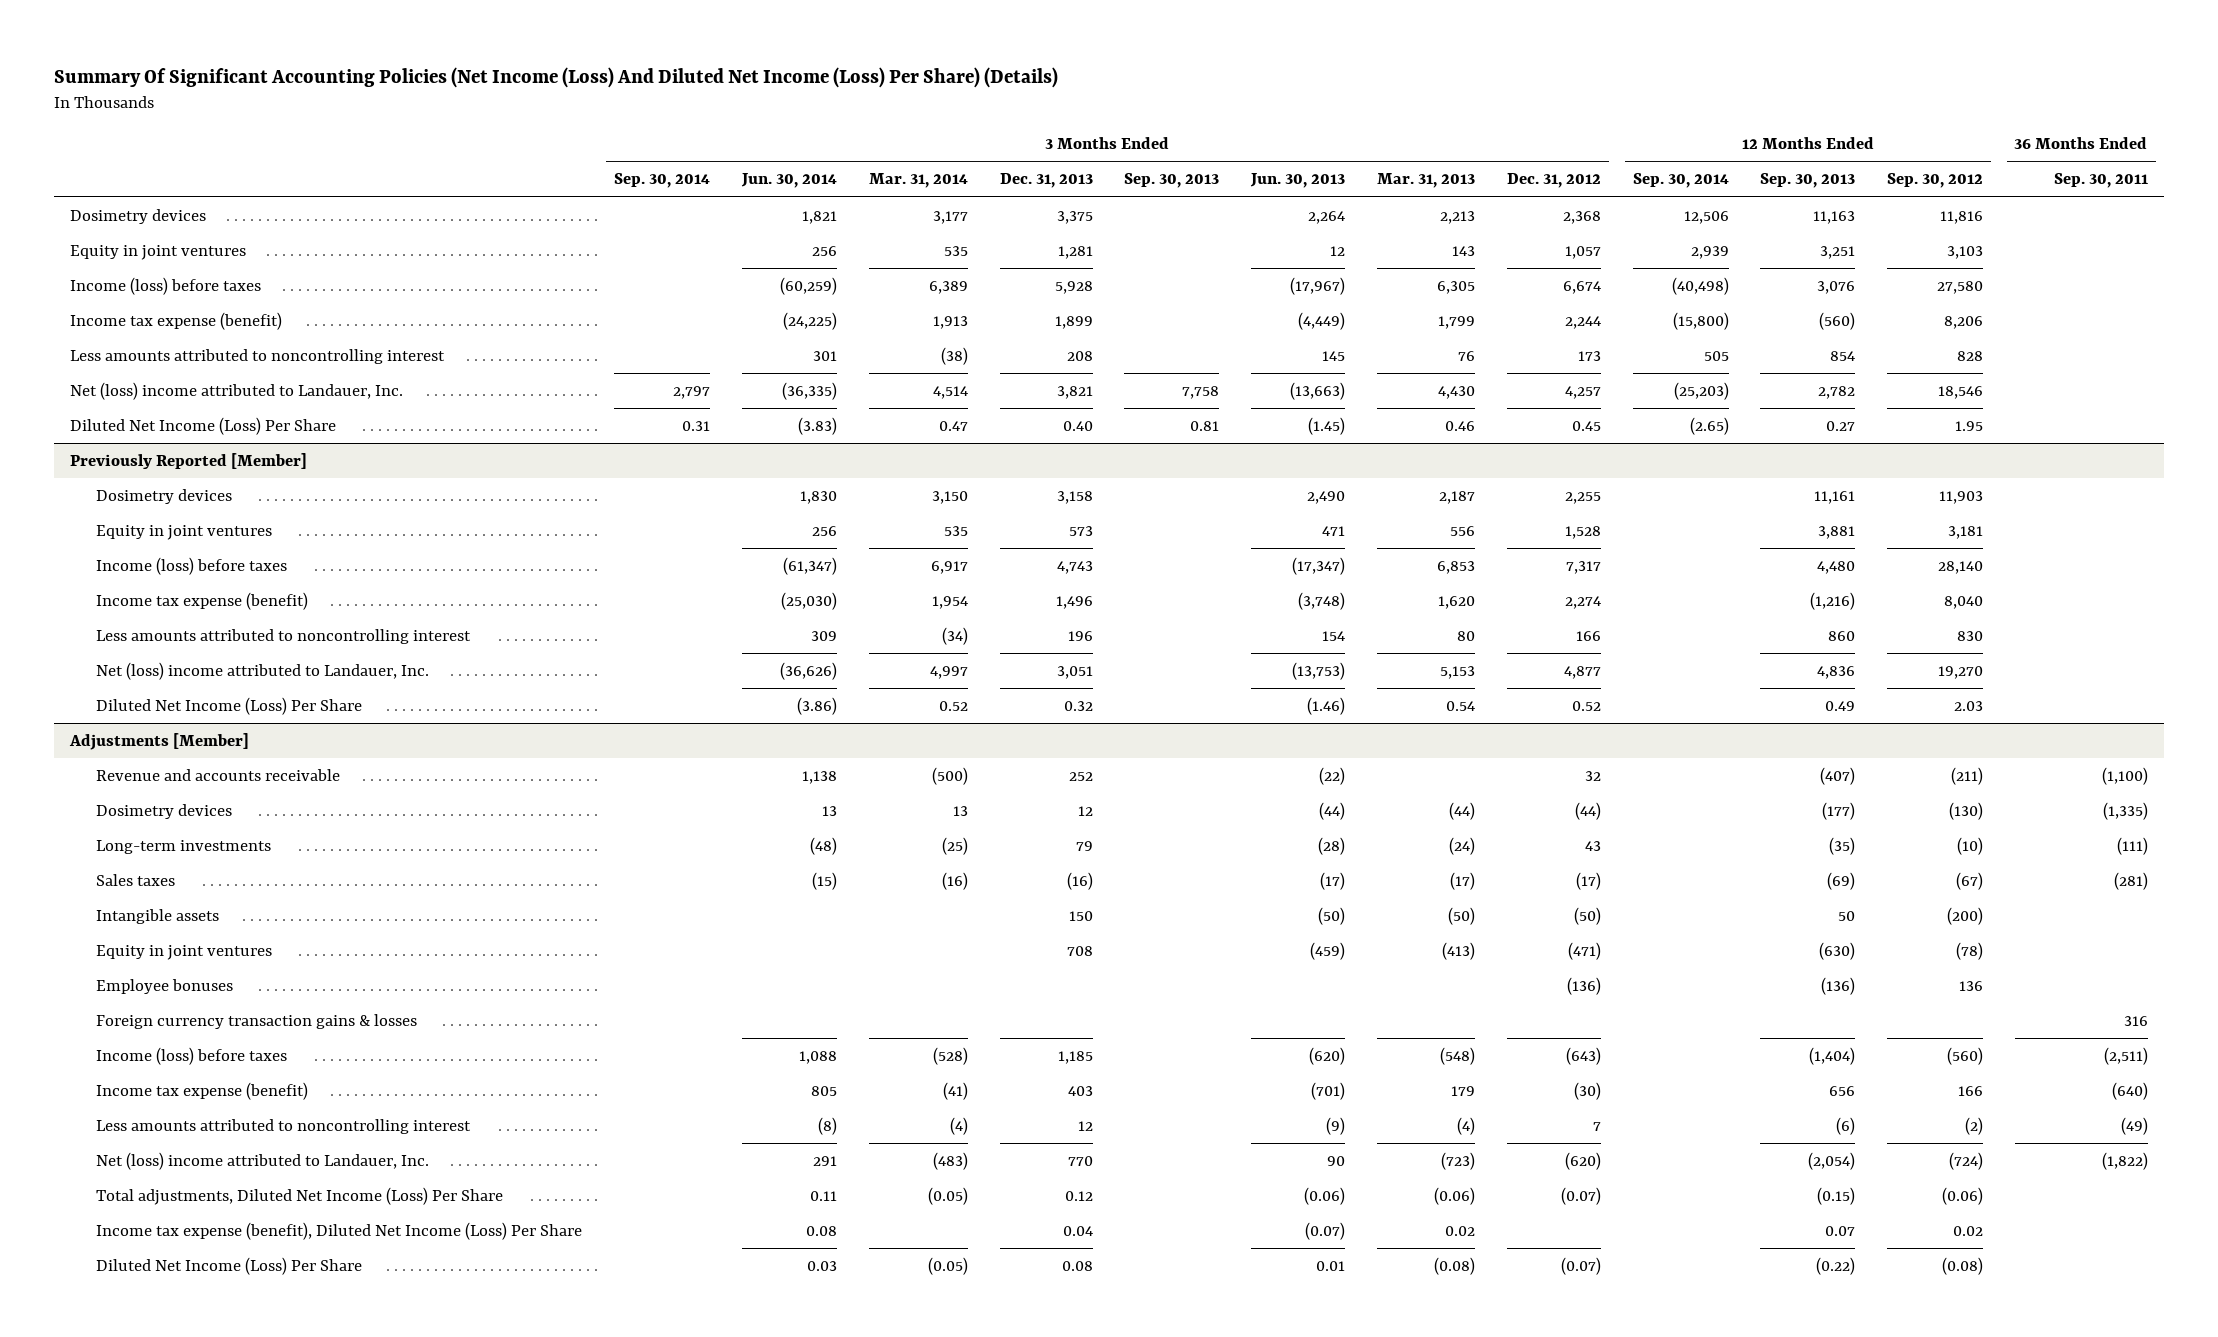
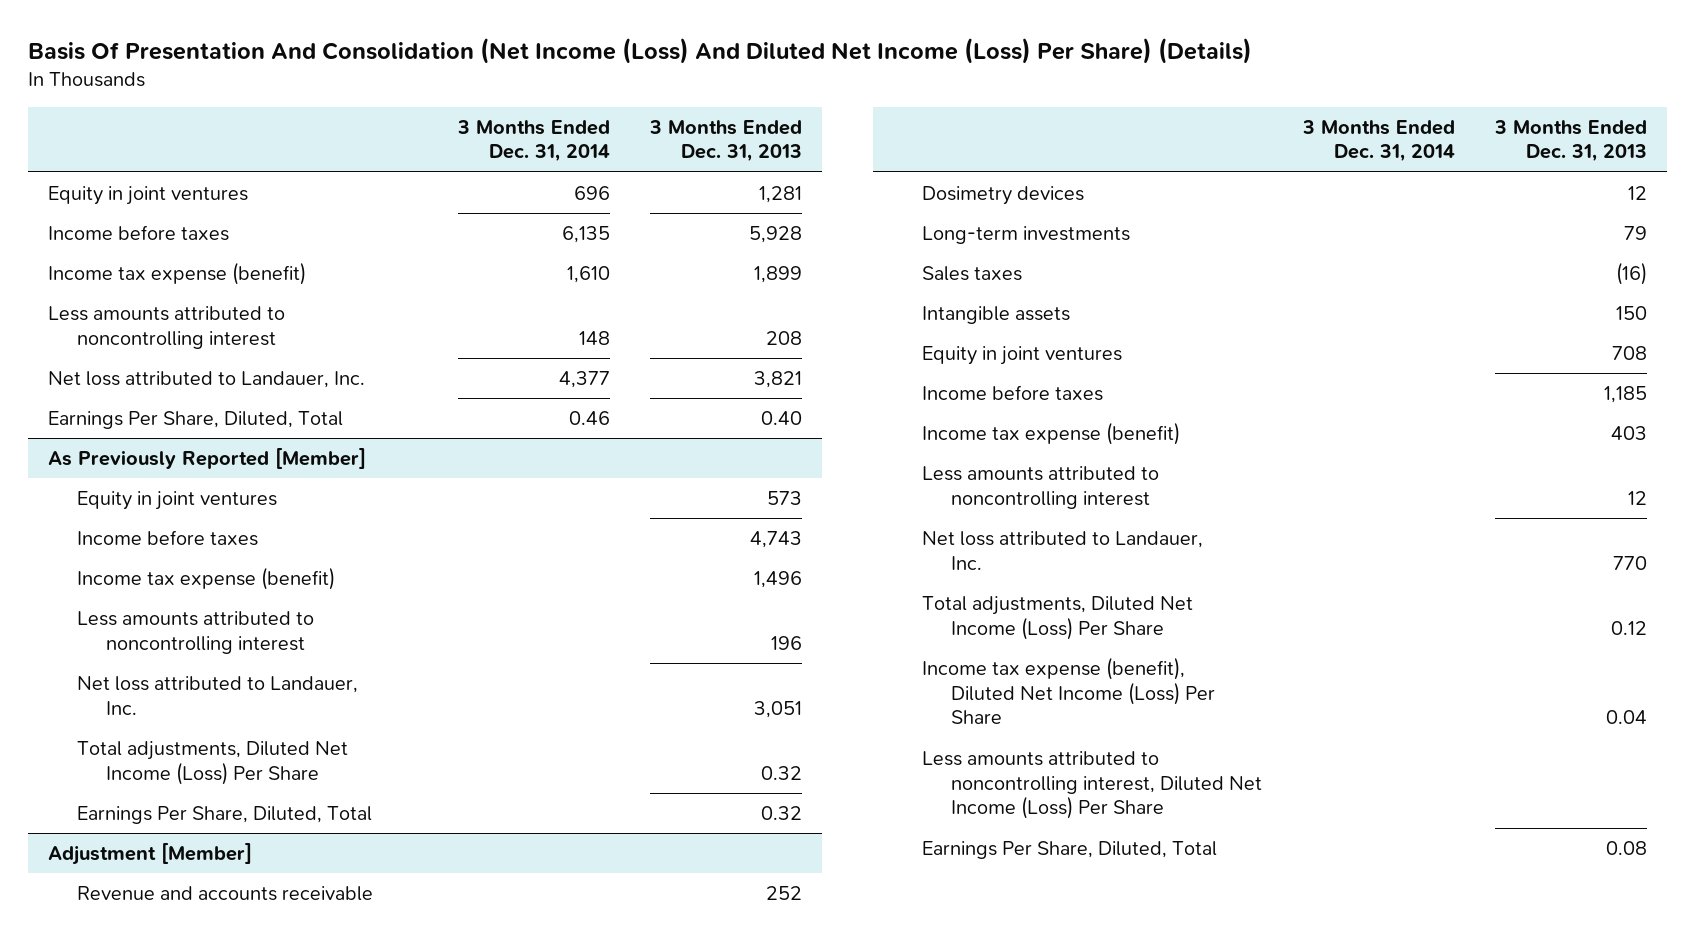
- Summary Of Significant Accounting Policies (Net Income (Loss) And Diluted Net Income (Loss) Per Share) (Details)
+ Basis Of Presentation And Consolidation (Net Income (Loss) And Diluted Net Income (Loss) Per Share) (Details)
- | 3 Months Ended Sep. 30, 2014 | 3 Months Ended Jun. 30, 2014 | 3 Months Ended Mar. 31, 2014 | 3 Months Ended Dec. 31, 2013 | 3 Months Ended Sep. 30, 2013 | 3 Months Ended Jun. 30, 2013 | 3 Months Ended Mar. 31, 2013 | 3 Months Ended Dec. 31, 2012 | 12 Months Ended Sep. 30, 2014 | 12 Months Ended Sep. 30, 2013 | 12 Months Ended Sep. 30, 2012 | 36 Months Ended Sep. 30, 2011
+ | 3 Months Ended Dec. 31, 2014 | 3 Months Ended Dec. 31, 2013
- Dosimetry devices | | 1,821 | 3,177 | 3,375 | | 2,264 | 2,213 | 2,368 | 12,506 | 11,163 | 11,816 |
- Income (loss) before taxes | | (60,259) | 6,389 | 5,928 | | (17,967) | 6,305 | 6,674 | (40,498) | 3,076 | 27,580 |
+ Income before taxes | 6,135 | 5,928
- Net (loss) income attributed to Landauer, Inc. | 2,797 | (36,335) | 4,514 | 3,821 | 7,758 | (13,663) | 4,430 | 4,257 | (25,203) | 2,782 | 18,546 |
- Diluted Net Income (Loss) Per Share | 0.31 | (3.83) | 0.47 | 0.40 | 0.81 | (1.45) | 0.46 | 0.45 | (2.65) | 0.27 | 1.95 |
- Previously Reported [Member]
- Dosimetry devices | | 1,830 | 3,150 | 3,158 | | 2,490 | 2,187 | 2,255 | | 11,161 | 11,903 |
+ Net loss attributed to Landauer, Inc. | 4,377 | 3,821
+ Earnings Per Share, Diluted, Total | 0.46 | 0.40
+ As Previously Reported [Member]
- Income (loss) before taxes | | (61,347) | 6,917 | 4,743 | | (17,347) | 6,853 | 7,317 | | 4,480 | 28,140 |
+ Income before taxes | | 4,743
- Net (loss) income attributed to Landauer, Inc. | | (36,626) | 4,997 | 3,051 | | (13,753) | 5,153 | 4,877 | | 4,836 | 19,270 |
- Diluted Net Income (Loss) Per Share | | (3.86) | 0.52 | 0.32 | | (1.46) | 0.54 | 0.52 | | 0.49 | 2.03 |
- Adjustments [Member]
+ Net loss attributed to Landauer, Inc. | | 3,051
+ Total adjustments, Diluted Net Income (Loss) Per Share | | 0.32
+ Earnings Per Share, Diluted, Total | | 0.32
+ Adjustment [Member]
- Employee bonuses | | | | | | | | (136) | | (136) | 136 |
- Foreign currency transaction gains & losses | | | | | | | | | | | | 316
- Income (loss) before taxes | | 1,088 | (528) | 1,185 | | (620) | (548) | (643) | | (1,404) | (560) | (2,511)
+ Income before taxes | | 1,185
- Net (loss) income attributed to Landauer, Inc. | | 291 | (483) | 770 | | 90 | (723) | (620) | | (2,054) | (724) | (1,822)
+ Net loss attributed to Landauer, Inc. | | 770
- Diluted Net Income (Loss) Per Share | | 0.03 | (0.05) | 0.08 | | 0.01 | (0.08) | (0.07) | | (0.22) | (0.08) |
+ Less amounts attributed to noncontrolling interest, Diluted Net Income (Loss) Per Share
+ Earnings Per Share, Diluted, Total | | 0.08

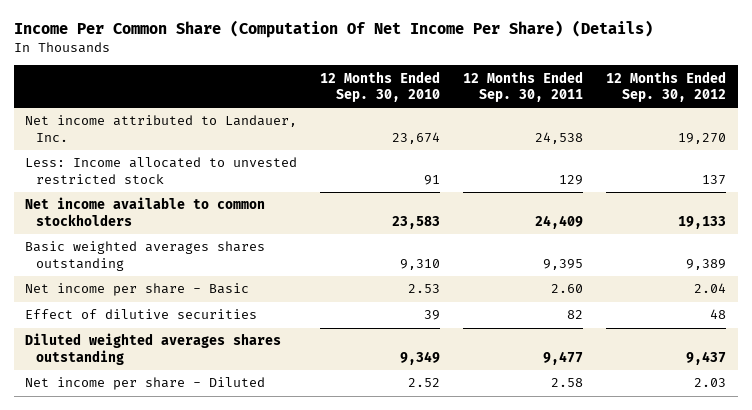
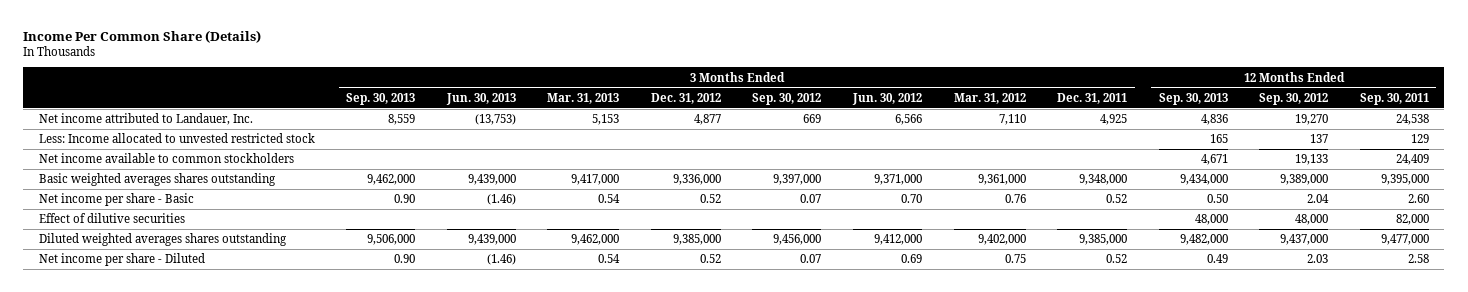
- Income Per Common Share (Computation Of Net Income Per Share) (Details)
+ Income Per Common Share (Details)
- | 12 Months Ended Sep. 30, 2010 | 12 Months Ended Sep. 30, 2011 | 12 Months Ended Sep. 30, 2012
+ | 3 Months Ended Sep. 30, 2013 | 3 Months Ended Jun. 30, 2013 | 3 Months Ended Mar. 31, 2013 | 3 Months Ended Dec. 31, 2012 | 3 Months Ended Sep. 30, 2012 | 3 Months Ended Jun. 30, 2012 | 3 Months Ended Mar. 31, 2012 | 3 Months Ended Dec. 31, 2011 | 12 Months Ended Sep. 30, 2013 | 12 Months Ended Sep. 30, 2012 | 12 Months Ended Sep. 30, 2011
- Basic weighted averages shares outstanding | 9,310 | 9,395 | 9,389
+ Basic weighted averages shares outstanding | 9,462,000 | 9,439,000 | 9,417,000 | 9,336,000 | 9,397,000 | 9,371,000 | 9,361,000 | 9,348,000 | 9,434,000 | 9,389,000 | 9,395,000
- Effect of dilutive securities | 39 | 82 | 48
- Diluted weighted averages shares outstanding | 9,349 | 9,477 | 9,437
+ Effect of dilutive securities | | | | | | | | | 48,000 | 48,000 | 82,000
+ Diluted weighted averages shares outstanding | 9,506,000 | 9,439,000 | 9,462,000 | 9,385,000 | 9,456,000 | 9,412,000 | 9,402,000 | 9,385,000 | 9,482,000 | 9,437,000 | 9,477,000

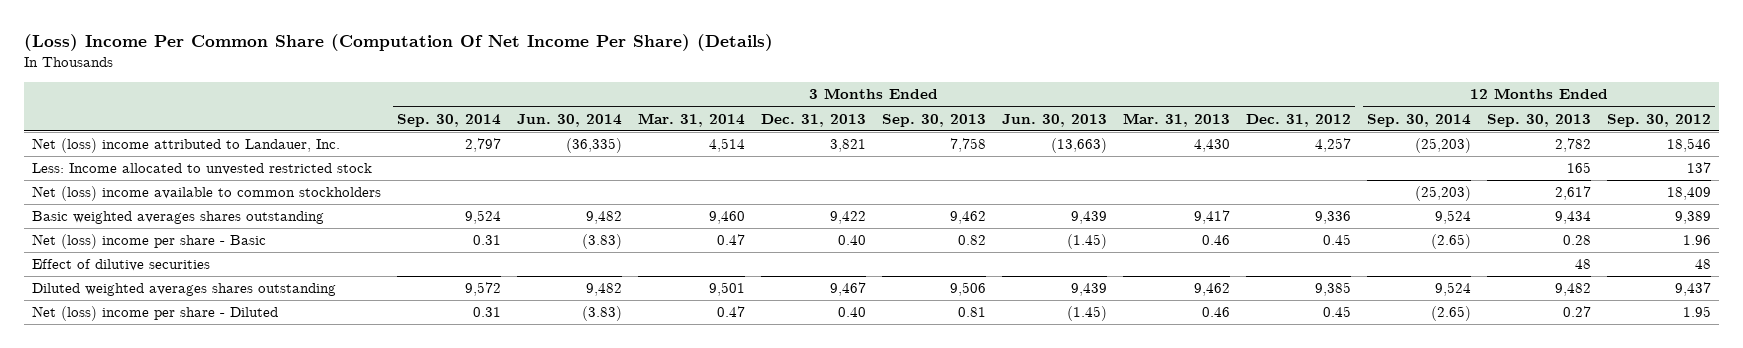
- Income Per Common Share (Details)
+ (Loss) Income Per Common Share (Computation Of Net Income Per Share) (Details)
- | 3 Months Ended Sep. 30, 2013 | 3 Months Ended Jun. 30, 2013 | 3 Months Ended Mar. 31, 2013 | 3 Months Ended Dec. 31, 2012 | 3 Months Ended Sep. 30, 2012 | 3 Months Ended Jun. 30, 2012 | 3 Months Ended Mar. 31, 2012 | 3 Months Ended Dec. 31, 2011 | 12 Months Ended Sep. 30, 2013 | 12 Months Ended Sep. 30, 2012 | 12 Months Ended Sep. 30, 2011
+ | 3 Months Ended Sep. 30, 2014 | 3 Months Ended Jun. 30, 2014 | 3 Months Ended Mar. 31, 2014 | 3 Months Ended Dec. 31, 2013 | 3 Months Ended Sep. 30, 2013 | 3 Months Ended Jun. 30, 2013 | 3 Months Ended Mar. 31, 2013 | 3 Months Ended Dec. 31, 2012 | 12 Months Ended Sep. 30, 2014 | 12 Months Ended Sep. 30, 2013 | 12 Months Ended Sep. 30, 2012
- Net income attributed to Landauer, Inc. | 8,559 | (13,753) | 5,153 | 4,877 | 669 | 6,566 | 7,110 | 4,925 | 4,836 | 19,270 | 24,538
+ Net (loss) income attributed to Landauer, Inc. | 2,797 | (36,335) | 4,514 | 3,821 | 7,758 | (13,663) | 4,430 | 4,257 | (25,203) | 2,782 | 18,546
- Net income available to common stockholders | | | | | | | | | 4,671 | 19,133 | 24,409
- Basic weighted averages shares outstanding | 9,462,000 | 9,439,000 | 9,417,000 | 9,336,000 | 9,397,000 | 9,371,000 | 9,361,000 | 9,348,000 | 9,434,000 | 9,389,000 | 9,395,000
- Net income per share - Basic | 0.90 | (1.46) | 0.54 | 0.52 | 0.07 | 0.70 | 0.76 | 0.52 | 0.50 | 2.04 | 2.60
- Effect of dilutive securities | | | | | | | | | 48,000 | 48,000 | 82,000
- Diluted weighted averages shares outstanding | 9,506,000 | 9,439,000 | 9,462,000 | 9,385,000 | 9,456,000 | 9,412,000 | 9,402,000 | 9,385,000 | 9,482,000 | 9,437,000 | 9,477,000
- Net income per share - Diluted | 0.90 | (1.46) | 0.54 | 0.52 | 0.07 | 0.69 | 0.75 | 0.52 | 0.49 | 2.03 | 2.58
+ Net (loss) income available to common stockholders | | | | | | | | | (25,203) | 2,617 | 18,409
+ Basic weighted averages shares outstanding | 9,524 | 9,482 | 9,460 | 9,422 | 9,462 | 9,439 | 9,417 | 9,336 | 9,524 | 9,434 | 9,389
+ Net (loss) income per share - Basic | 0.31 | (3.83) | 0.47 | 0.40 | 0.82 | (1.45) | 0.46 | 0.45 | (2.65) | 0.28 | 1.96
+ Effect of dilutive securities | | | | | | | | | | 48 | 48
+ Diluted weighted averages shares outstanding | 9,572 | 9,482 | 9,501 | 9,467 | 9,506 | 9,439 | 9,462 | 9,385 | 9,524 | 9,482 | 9,437
+ Net (loss) income per share - Diluted | 0.31 | (3.83) | 0.47 | 0.40 | 0.81 | (1.45) | 0.46 | 0.45 | (2.65) | 0.27 | 1.95

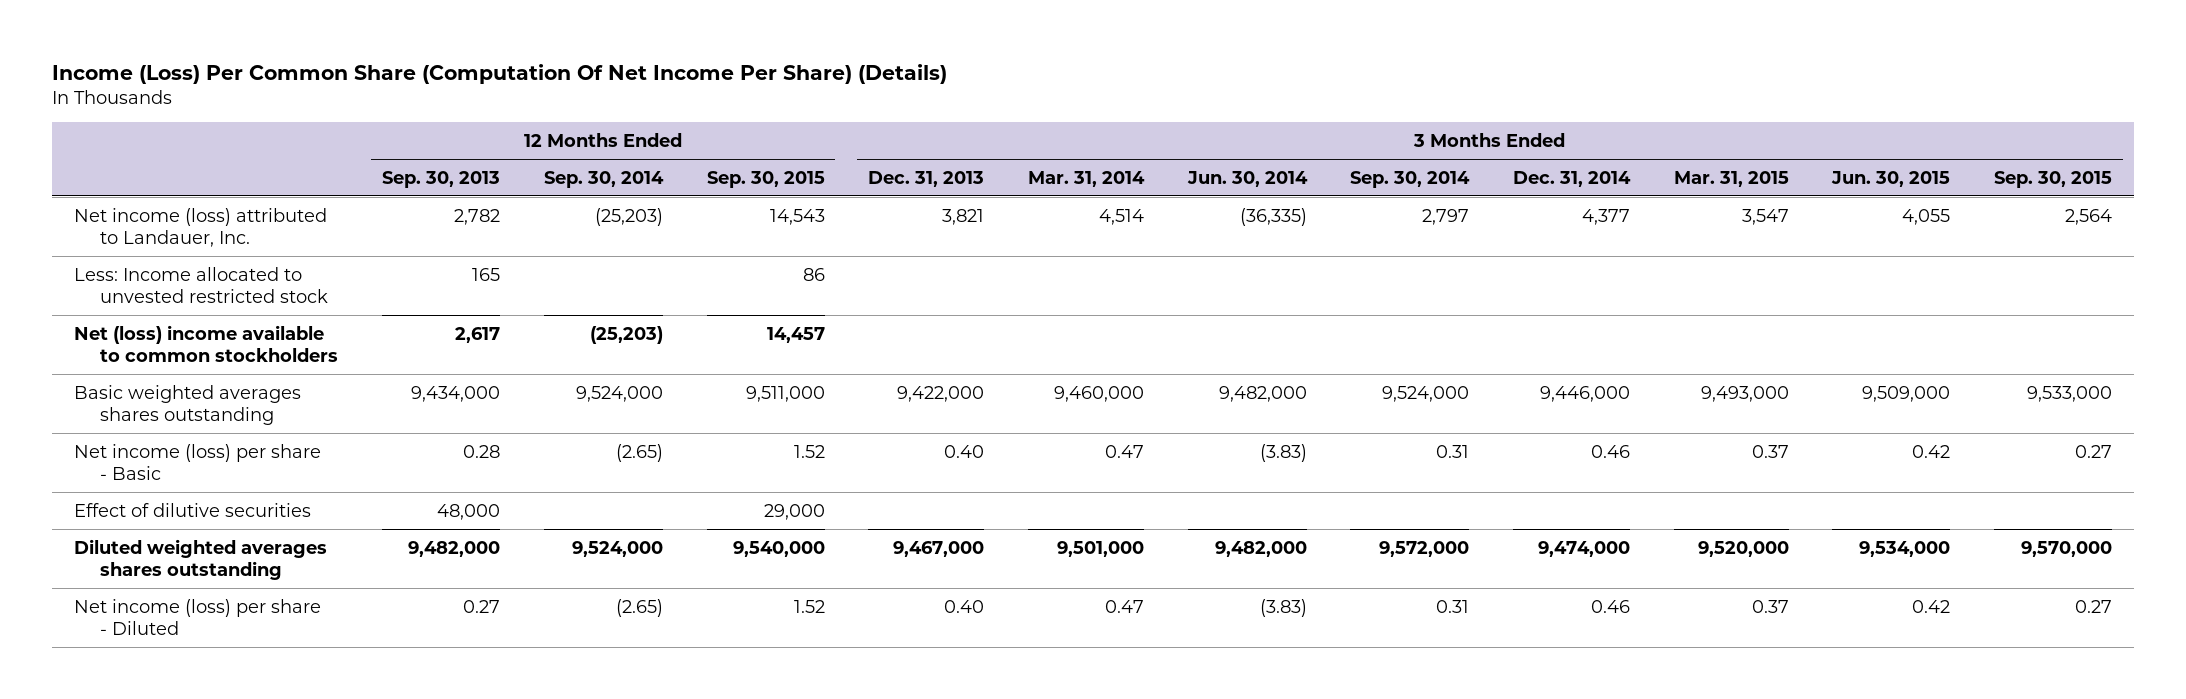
- (Loss) Income Per Common Share (Computation Of Net Income Per Share) (Details)
+ Income (Loss) Per Common Share (Computation Of Net Income Per Share) (Details)
- | 3 Months Ended Sep. 30, 2014 | 3 Months Ended Jun. 30, 2014 | 3 Months Ended Mar. 31, 2014 | 3 Months Ended Dec. 31, 2013 | 3 Months Ended Sep. 30, 2013 | 3 Months Ended Jun. 30, 2013 | 3 Months Ended Mar. 31, 2013 | 3 Months Ended Dec. 31, 2012 | 12 Months Ended Sep. 30, 2014 | 12 Months Ended Sep. 30, 2013 | 12 Months Ended Sep. 30, 2012
+ | 12 Months Ended Sep. 30, 2013 | 12 Months Ended Sep. 30, 2014 | 12 Months Ended Sep. 30, 2015 | 3 Months Ended Dec. 31, 2013 | 3 Months Ended Mar. 31, 2014 | 3 Months Ended Jun. 30, 2014 | 3 Months Ended Sep. 30, 2014 | 3 Months Ended Dec. 31, 2014 | 3 Months Ended Mar. 31, 2015 | 3 Months Ended Jun. 30, 2015 | 3 Months Ended Sep. 30, 2015
- Net (loss) income attributed to Landauer, Inc. | 2,797 | (36,335) | 4,514 | 3,821 | 7,758 | (13,663) | 4,430 | 4,257 | (25,203) | 2,782 | 18,546
+ Net income (loss) attributed to Landauer, Inc. | 2,782 | (25,203) | 14,543 | 3,821 | 4,514 | (36,335) | 2,797 | 4,377 | 3,547 | 4,055 | 2,564
- Basic weighted averages shares outstanding | 9,524 | 9,482 | 9,460 | 9,422 | 9,462 | 9,439 | 9,417 | 9,336 | 9,524 | 9,434 | 9,389
- Net (loss) income per share - Basic | 0.31 | (3.83) | 0.47 | 0.40 | 0.82 | (1.45) | 0.46 | 0.45 | (2.65) | 0.28 | 1.96
- Effect of dilutive securities | | | | | | | | | | 48 | 48
- Diluted weighted averages shares outstanding | 9,572 | 9,482 | 9,501 | 9,467 | 9,506 | 9,439 | 9,462 | 9,385 | 9,524 | 9,482 | 9,437
- Net (loss) income per share - Diluted | 0.31 | (3.83) | 0.47 | 0.40 | 0.81 | (1.45) | 0.46 | 0.45 | (2.65) | 0.27 | 1.95
+ Basic weighted averages shares outstanding | 9,434,000 | 9,524,000 | 9,511,000 | 9,422,000 | 9,460,000 | 9,482,000 | 9,524,000 | 9,446,000 | 9,493,000 | 9,509,000 | 9,533,000
+ Net income (loss) per share - Basic | 0.28 | (2.65) | 1.52 | 0.40 | 0.47 | (3.83) | 0.31 | 0.46 | 0.37 | 0.42 | 0.27
+ Effect of dilutive securities | 48,000 | | 29,000 | | | | | | | |
+ Diluted weighted averages shares outstanding | 9,482,000 | 9,524,000 | 9,540,000 | 9,467,000 | 9,501,000 | 9,482,000 | 9,572,000 | 9,474,000 | 9,520,000 | 9,534,000 | 9,570,000
+ Net income (loss) per share - Diluted | 0.27 | (2.65) | 1.52 | 0.40 | 0.47 | (3.83) | 0.31 | 0.46 | 0.37 | 0.42 | 0.27

